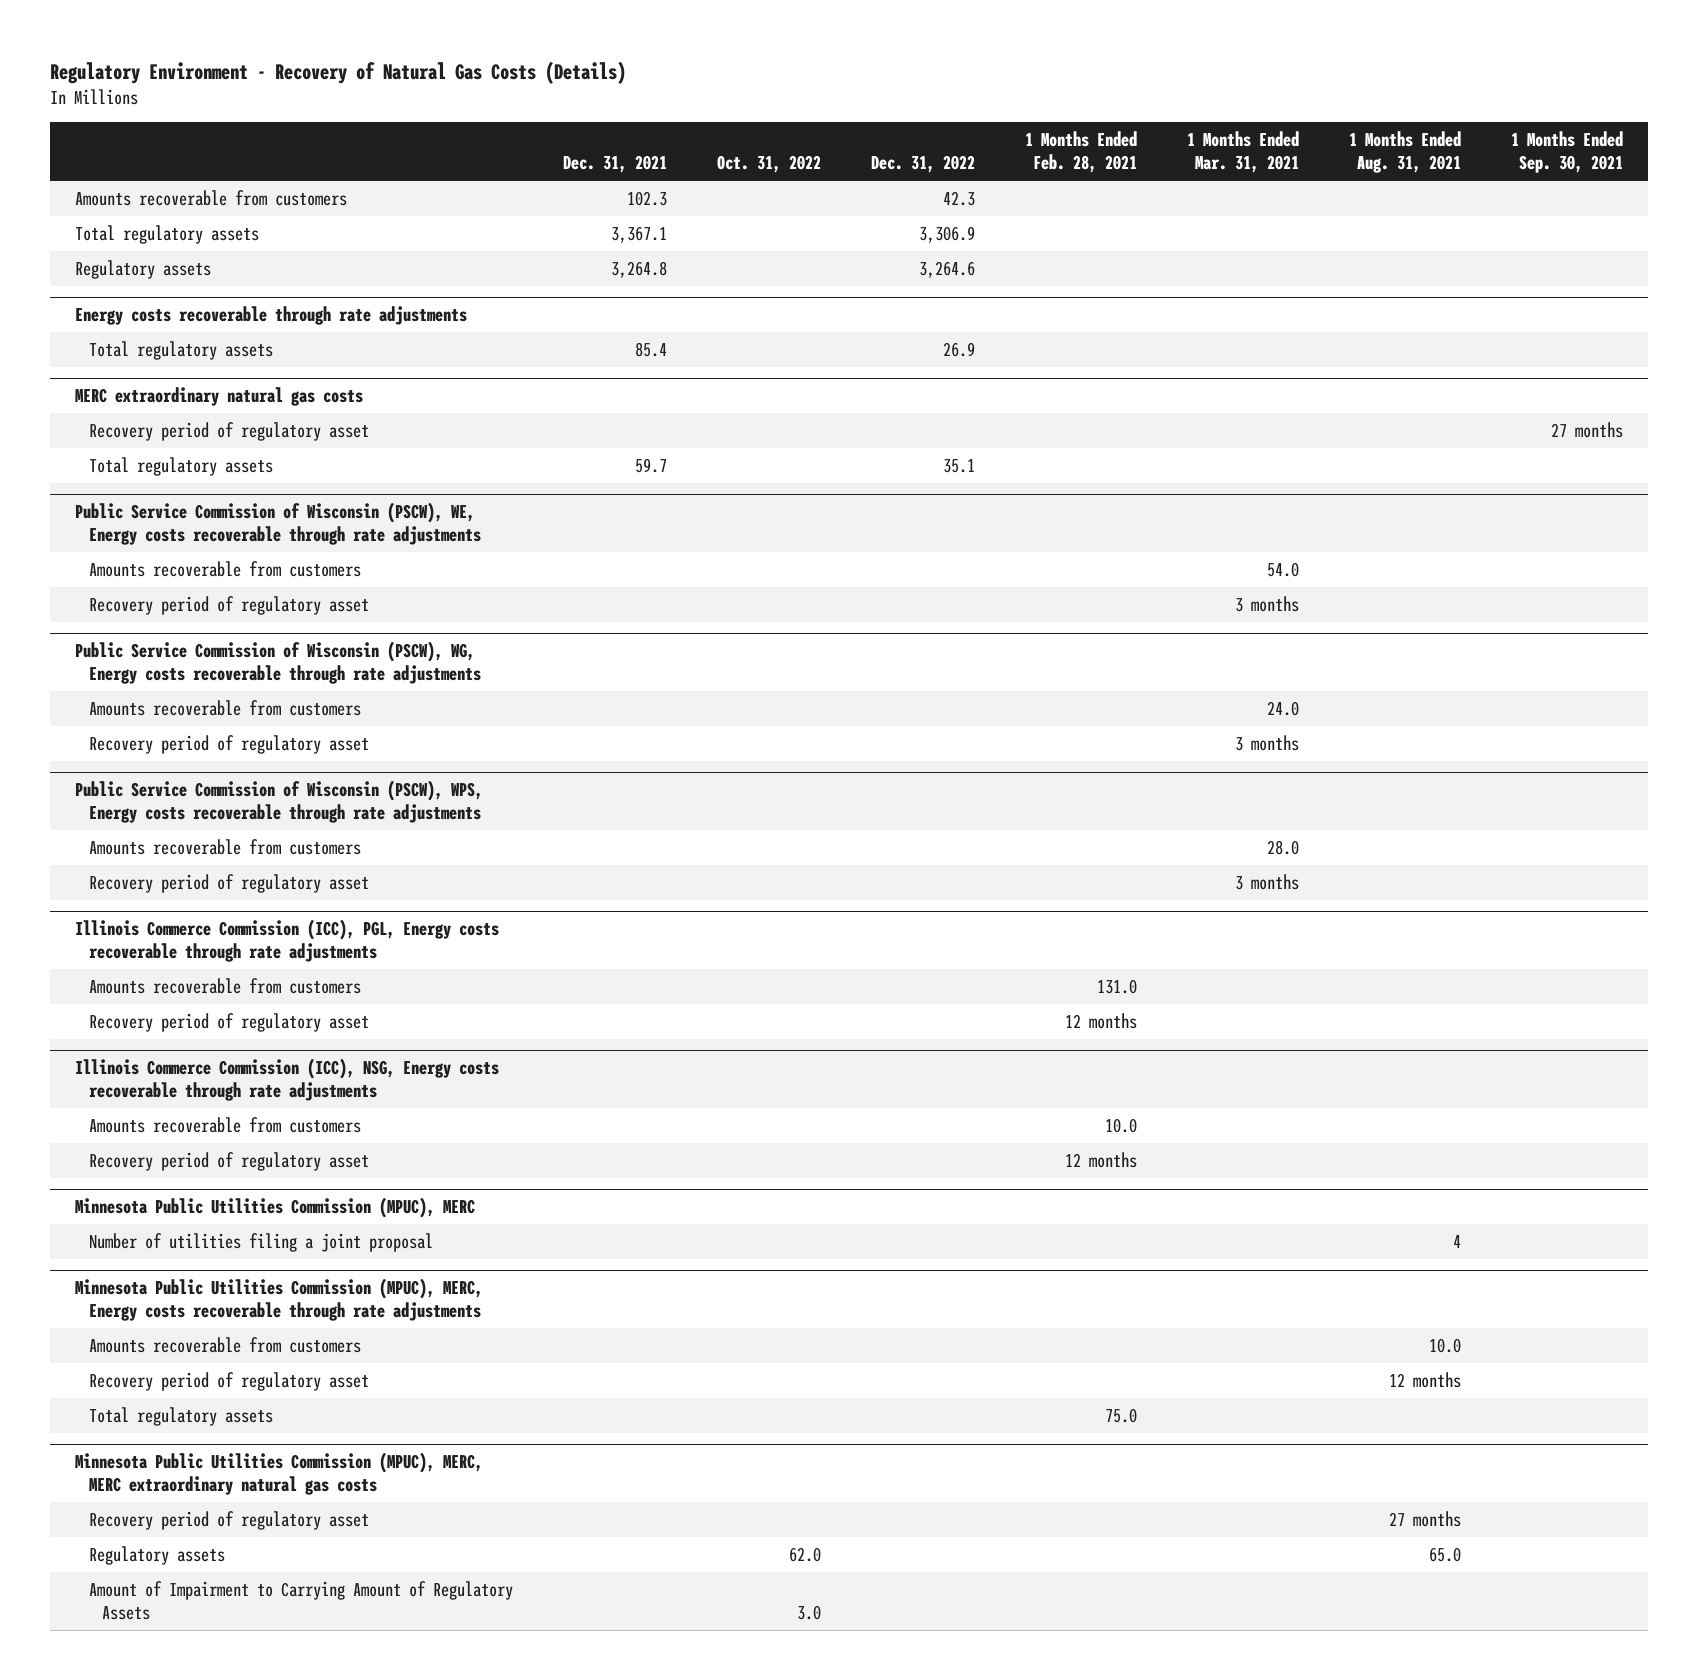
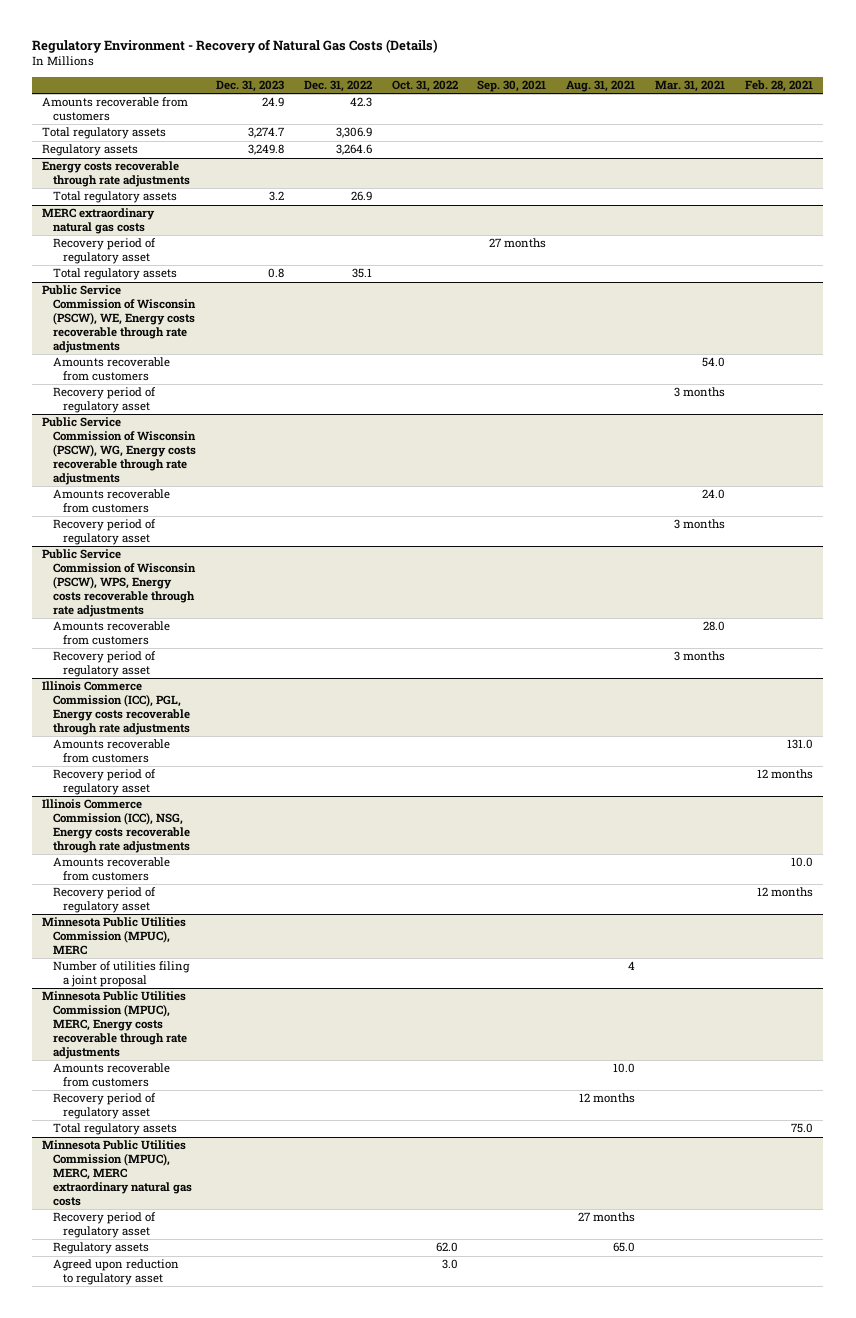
- | Dec. 31, 2021 | Oct. 31, 2022 | Dec. 31, 2022 | 1 Months Ended Feb. 28, 2021 | 1 Months Ended Mar. 31, 2021 | 1 Months Ended Aug. 31, 2021 | 1 Months Ended Sep. 30, 2021
+ | Dec. 31, 2023 | Dec. 31, 2022 | Oct. 31, 2022 | Sep. 30, 2021 | Aug. 31, 2021 | Mar. 31, 2021 | Feb. 28, 2021
@ Minnesota Public Utilities Commission (MPUC), MERC, MERC extraordinary natural gas costs
- Amount of Impairment to Carrying Amount of Regulatory Assets | | 3.0 | | | | |
+ Agreed upon reduction to regulatory asset | | | 3.0 | | | |

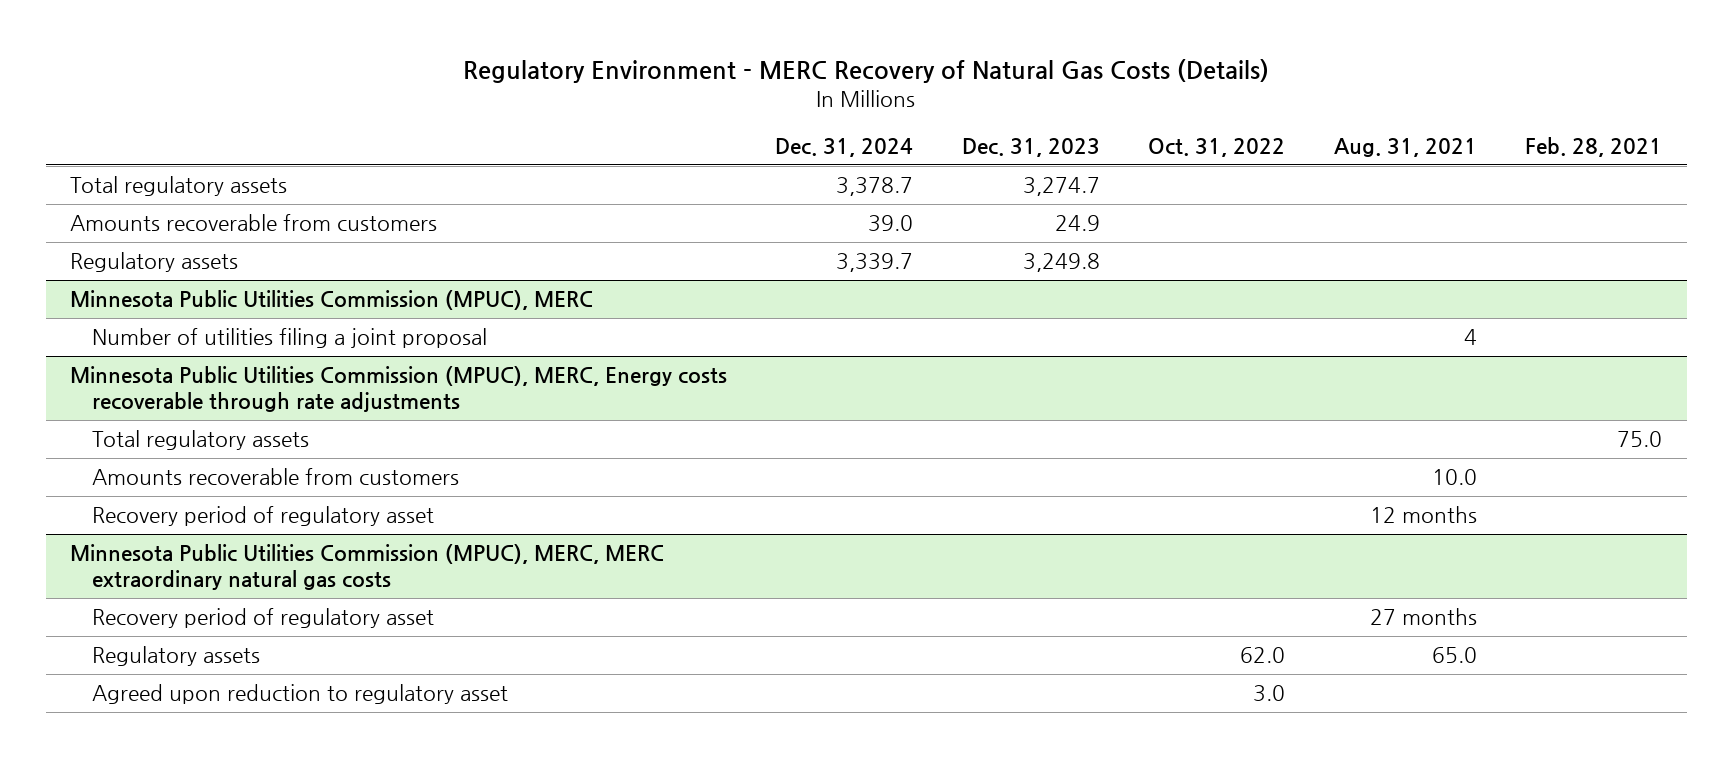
- Regulatory Environment - Recovery of Natural Gas Costs (Details)
+ Regulatory Environment - MERC Recovery of Natural Gas Costs (Details)
- | Dec. 31, 2023 | Dec. 31, 2022 | Oct. 31, 2022 | Sep. 30, 2021 | Aug. 31, 2021 | Mar. 31, 2021 | Feb. 28, 2021
+ | Dec. 31, 2024 | Dec. 31, 2023 | Oct. 31, 2022 | Aug. 31, 2021 | Feb. 28, 2021
moved down: Amounts recoverable from customers | 39.0 | 24.9 | | |
- Energy costs recoverable through rate adjustments
- Total regulatory assets | 3.2 | 26.9 | | | | |
- MERC extraordinary natural gas costs
- Recovery period of regulatory asset | | | | 27 months | | |
- Total regulatory assets | 0.8 | 35.1 | | | | |
- Public Service Commission of Wisconsin (PSCW), WE, Energy costs recoverable through rate adjustments
- Amounts recoverable from customers | | | | | | 54.0 |
- Recovery period of regulatory asset | | | | | | 3 months |
- Public Service Commission of Wisconsin (PSCW), WG, Energy costs recoverable through rate adjustments
- Amounts recoverable from customers | | | | | | 24.0 |
- Recovery period of regulatory asset | | | | | | 3 months |
- Public Service Commission of Wisconsin (PSCW), WPS, Energy costs recoverable through rate adjustments
- Amounts recoverable from customers | | | | | | 28.0 |
- Recovery period of regulatory asset | | | | | | 3 months |
- Illinois Commerce Commission (ICC), PGL, Energy costs recoverable through rate adjustments
- Amounts recoverable from customers | | | | | | | 131.0
- Recovery period of regulatory asset | | | | | | | 12 months
- Illinois Commerce Commission (ICC), NSG, Energy costs recoverable through rate adjustments
- Amounts recoverable from customers | | | | | | | 10.0
- Recovery period of regulatory asset | | | | | | | 12 months
@ Minnesota Public Utilities Commission (MPUC), MERC, Energy costs recoverable through rate adjustments
moved up: Total regulatory assets | | | | | 75.0

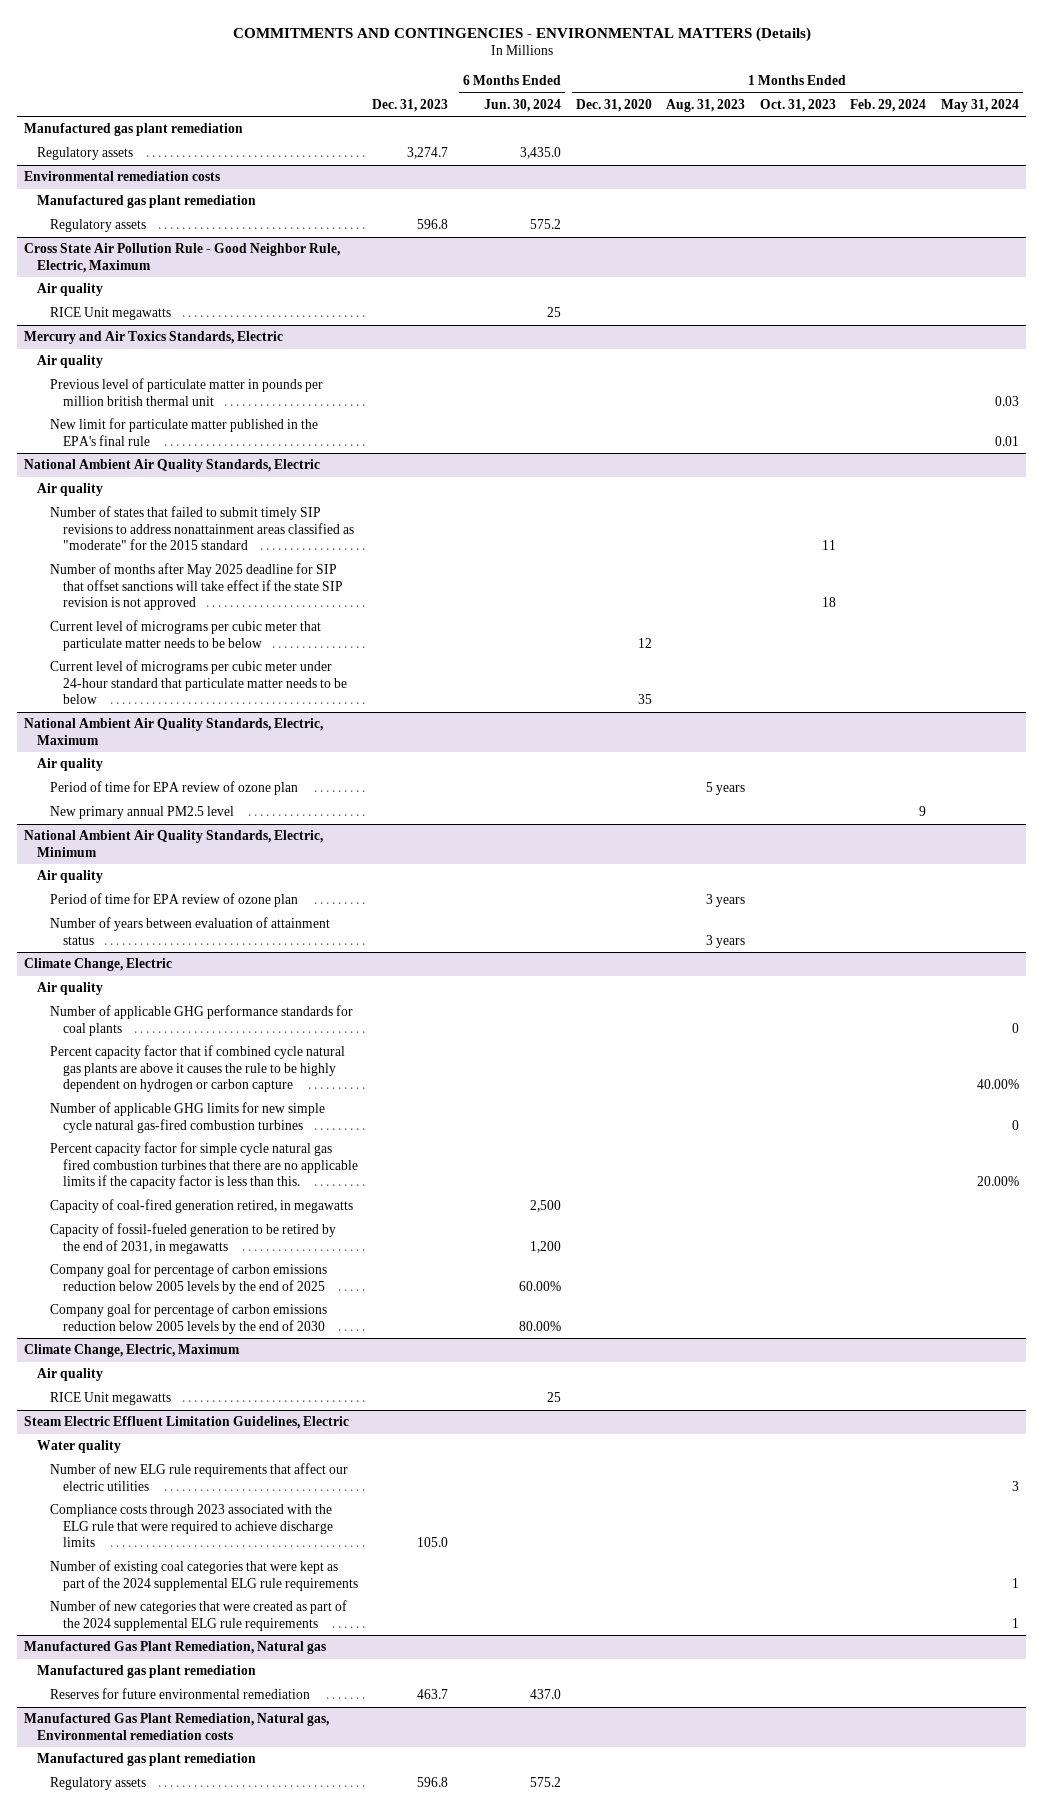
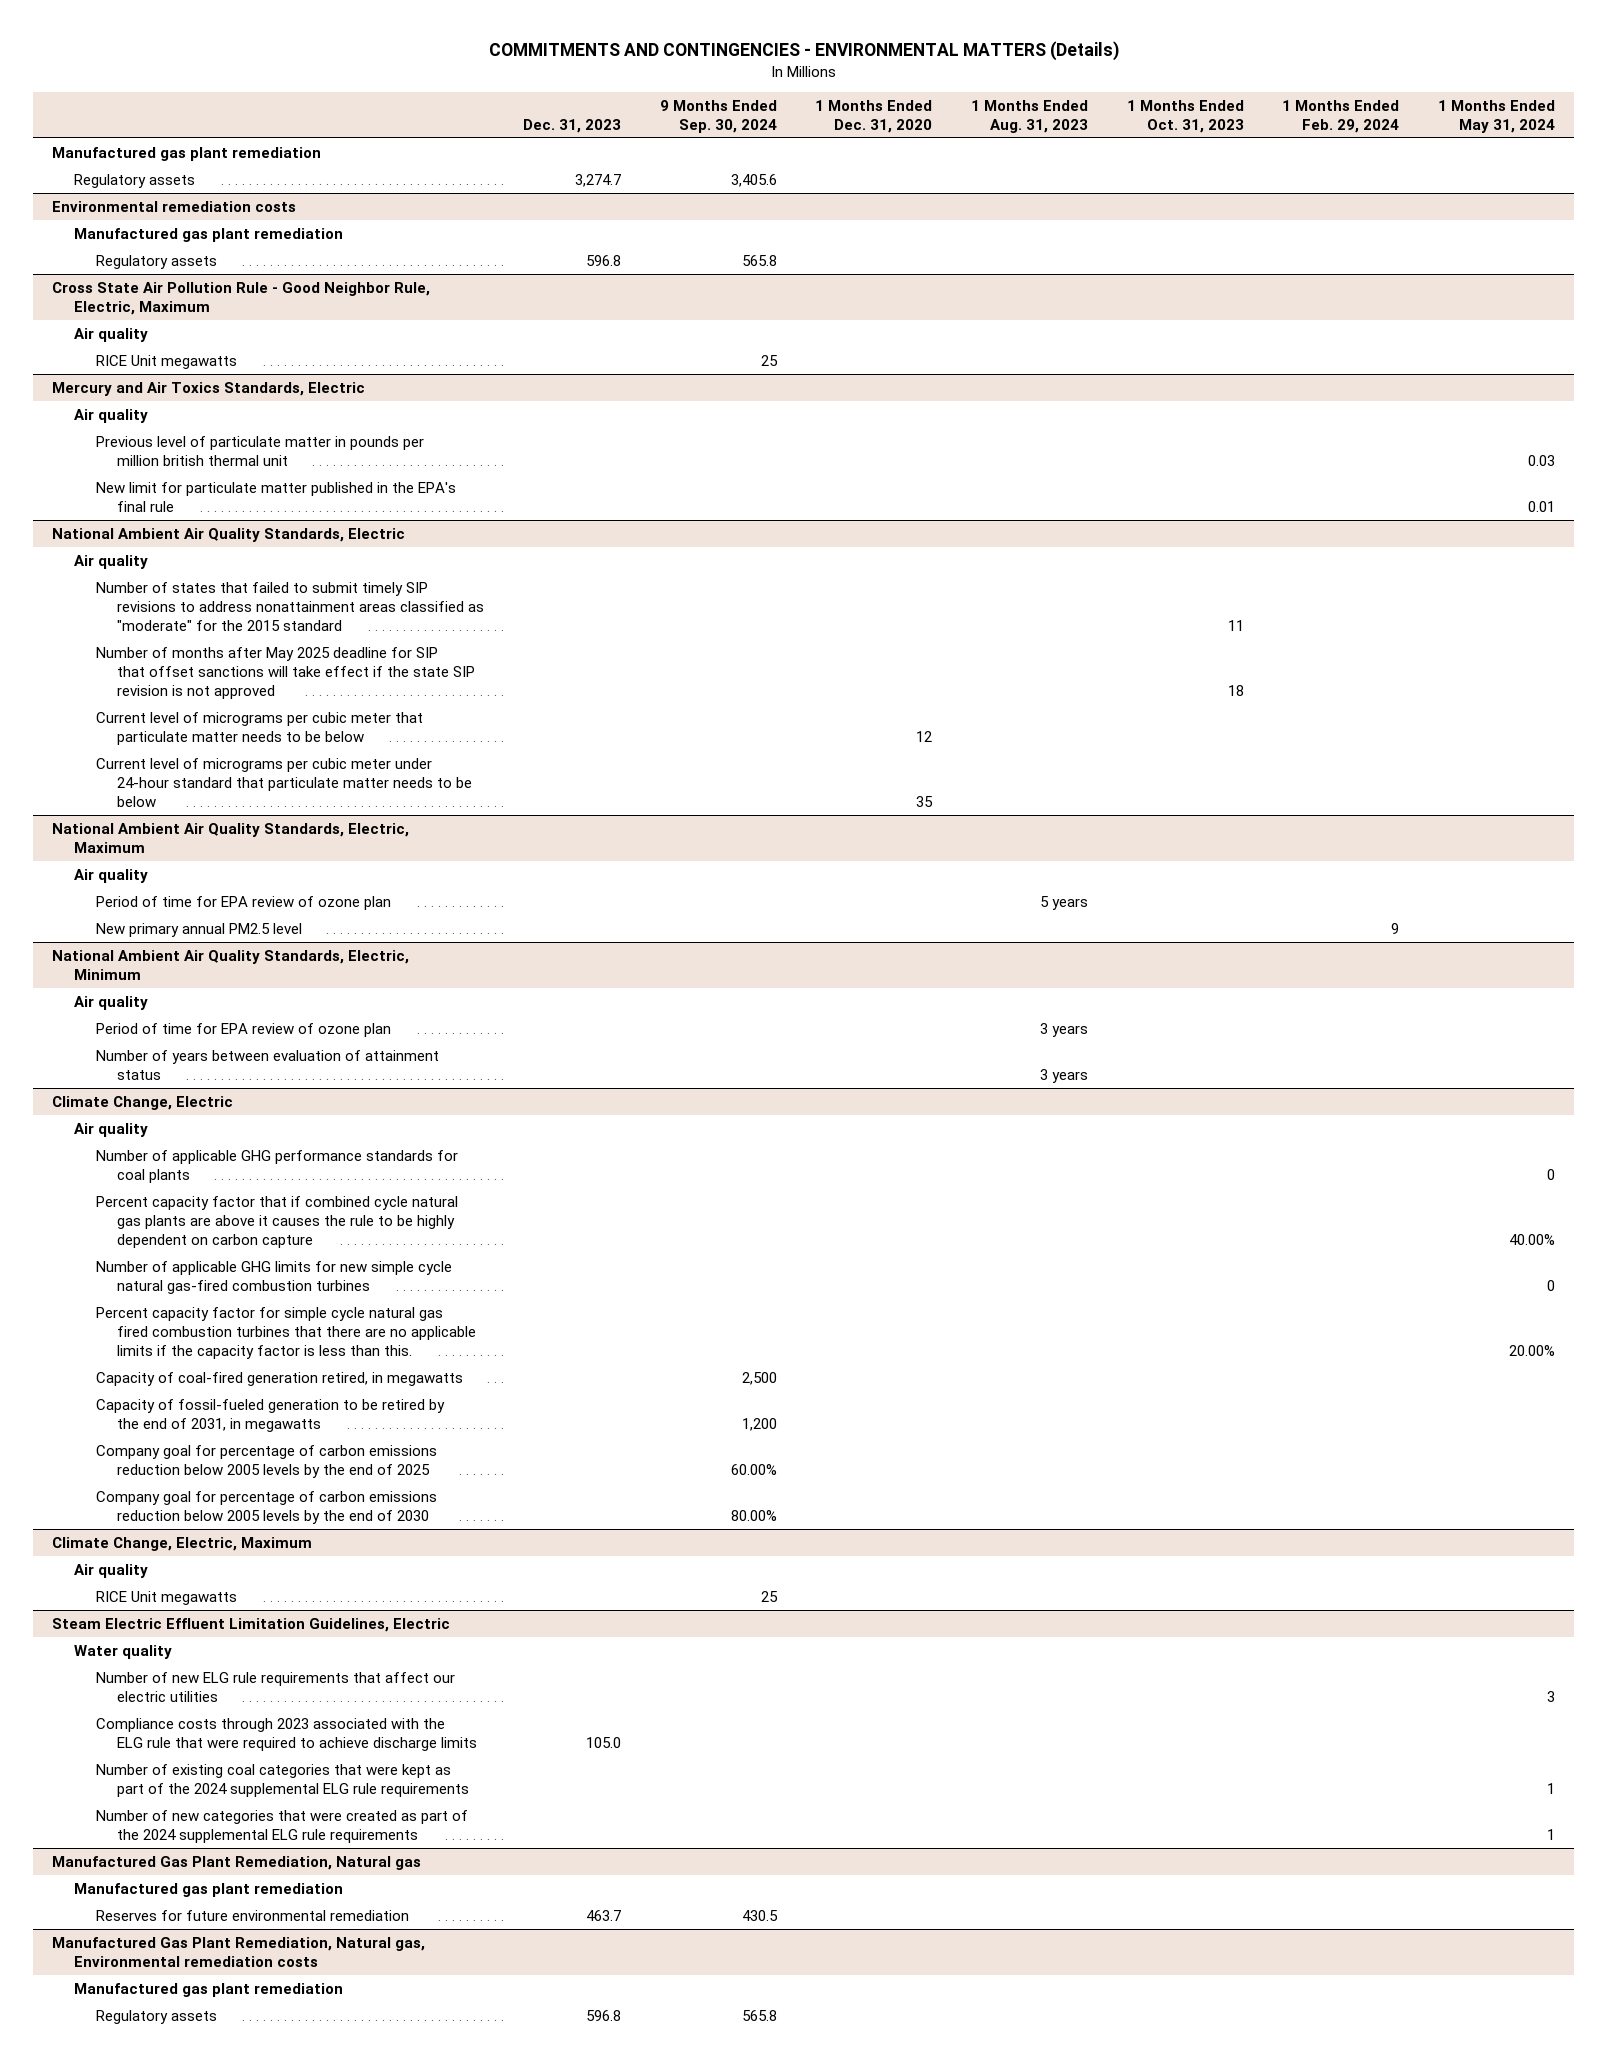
- | Dec. 31, 2023 | 6 Months Ended Jun. 30, 2024 | 1 Months Ended Dec. 31, 2020 | 1 Months Ended Aug. 31, 2023 | 1 Months Ended Oct. 31, 2023 | 1 Months Ended Feb. 29, 2024 | 1 Months Ended May 31, 2024
+ | Dec. 31, 2023 | 9 Months Ended Sep. 30, 2024 | 1 Months Ended Dec. 31, 2020 | 1 Months Ended Aug. 31, 2023 | 1 Months Ended Oct. 31, 2023 | 1 Months Ended Feb. 29, 2024 | 1 Months Ended May 31, 2024
@ Climate Change, Electric
- Percent capacity factor that if combined cycle natural gas plants are above it causes the rule to be highly dependent on hydrogen or carbon capture | | | | | | | 40.00%
+ Percent capacity factor that if combined cycle natural gas plants are above it causes the rule to be highly dependent on carbon capture | | | | | | | 40.00%

